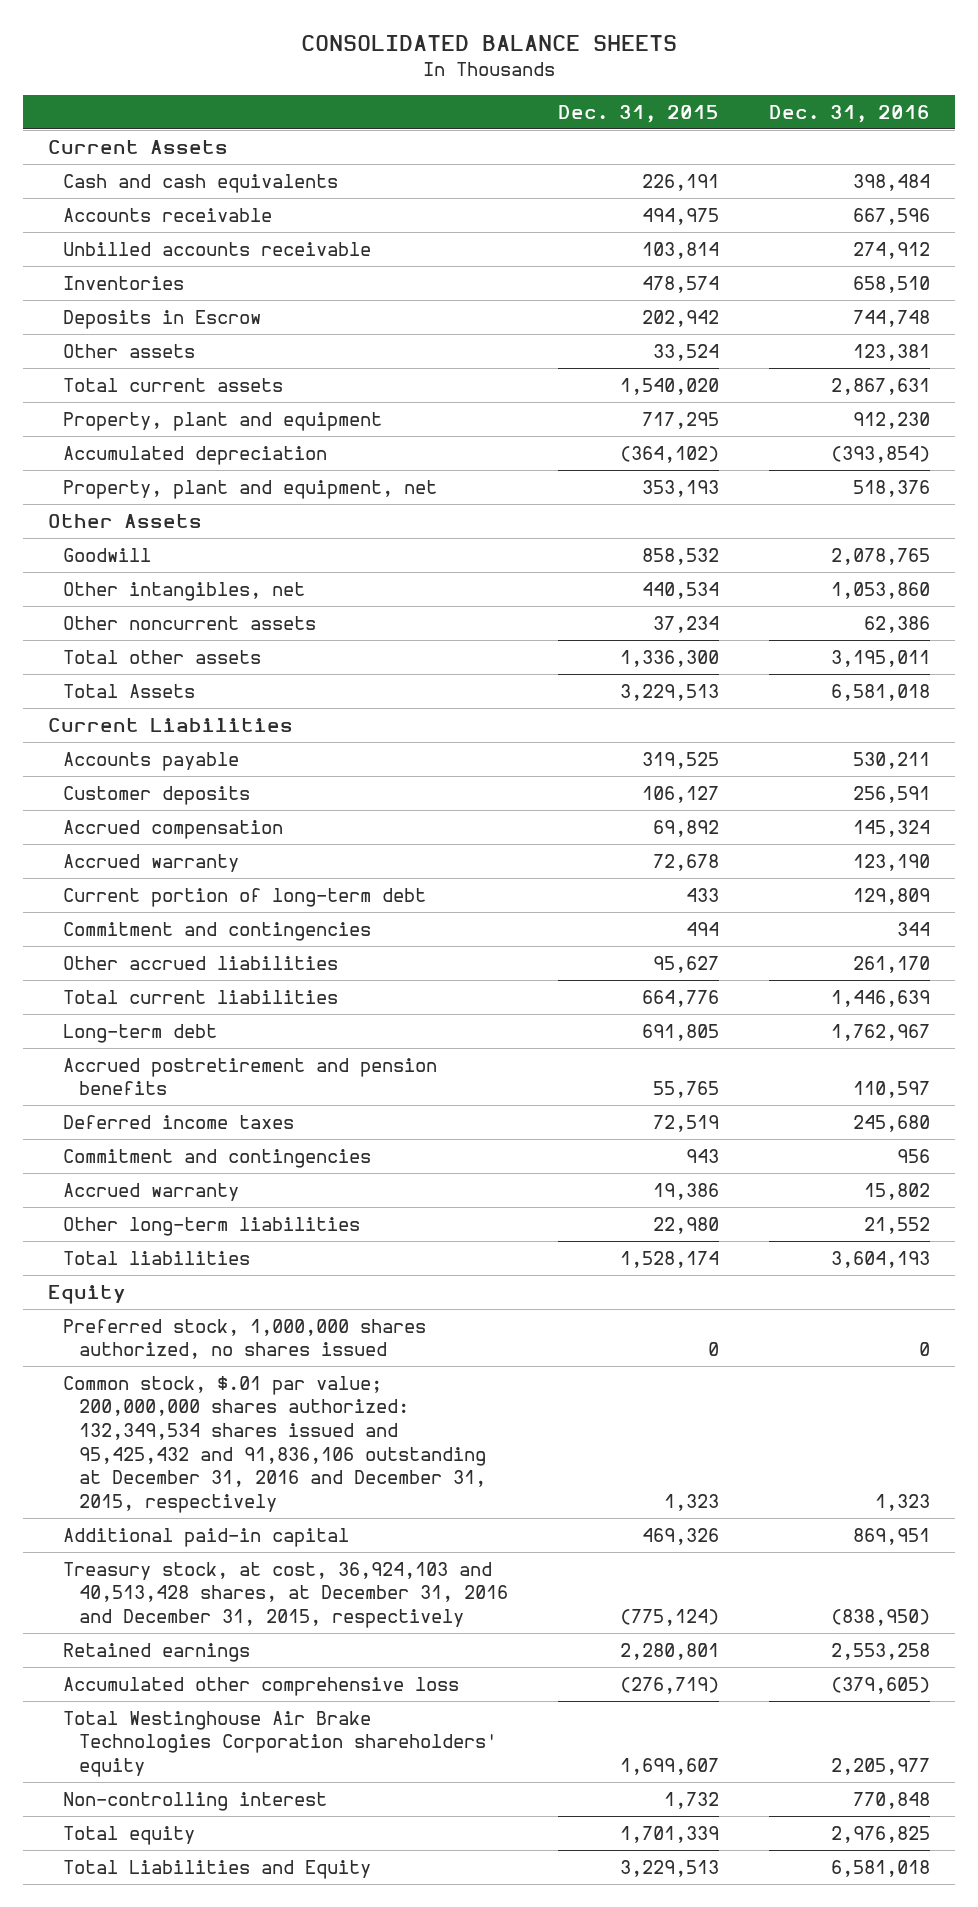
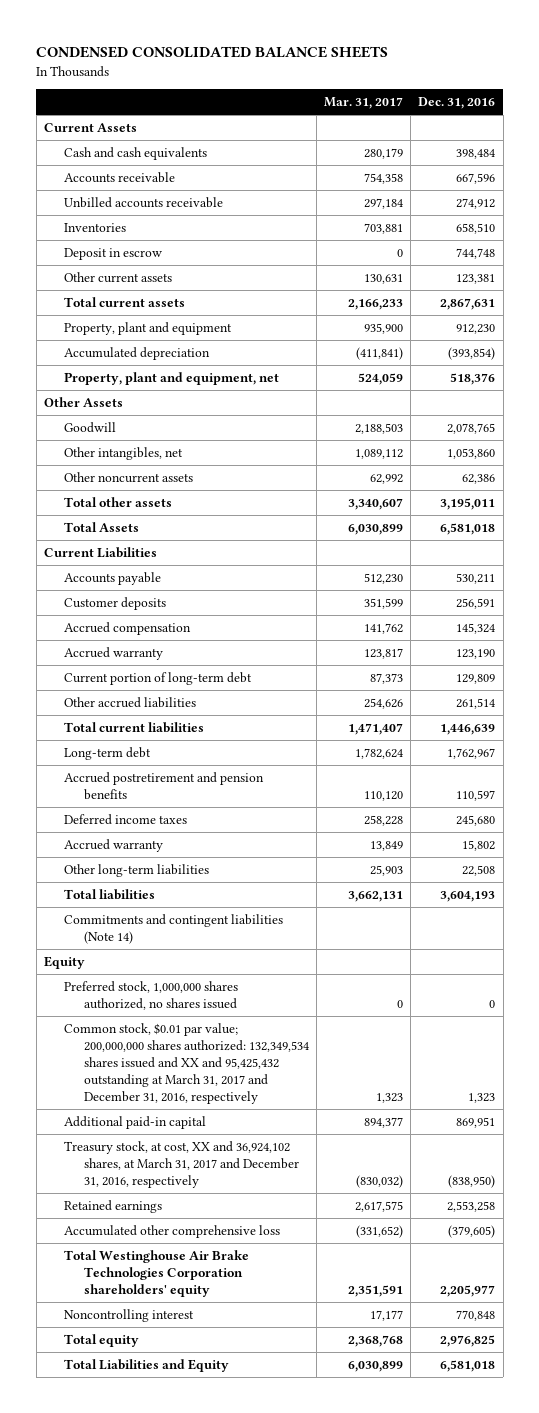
- CONSOLIDATED BALANCE SHEETS
+ CONDENSED CONSOLIDATED BALANCE SHEETS
- | Dec. 31, 2015 | Dec. 31, 2016
+ | Mar. 31, 2017 | Dec. 31, 2016
- Deposits in Escrow | 202,942 | 744,748
- Other assets | 33,524 | 123,381
+ Deposit in escrow | 0 | 744,748
+ Other current assets | 130,631 | 123,381
- Commitment and contingencies | 494 | 344
- Other accrued liabilities | 95,627 | 261,170
+ Other accrued liabilities | 254,626 | 261,514
- Commitment and contingencies | 943 | 956
- Other long-term liabilities | 22,980 | 21,552
+ Other long-term liabilities | 25,903 | 22,508
+ Commitments and contingent liabilities (Note 14)
- Common stock, $.01 par value; 200,000,000 shares authorized: 132,349,534 shares issued and 95,425,432 and 91,836,106 outstanding at December 31, 2016 and December 31, 2015, respectively | 1,323 | 1,323
+ Common stock, $0.01 par value; 200,000,000 shares authorized: 132,349,534 shares issued and XX and 95,425,432 outstanding at March 31, 2017 and December 31, 2016, respectively | 1,323 | 1,323
- Treasury stock, at cost, 36,924,103 and 40,513,428 shares, at December 31, 2016 and December 31, 2015, respectively | (775,124) | (838,950)
+ Treasury stock, at cost, XX and 36,924,102 shares, at March 31, 2017 and December 31, 2016, respectively | (830,032) | (838,950)
- Non-controlling interest | 1,732 | 770,848
+ Noncontrolling interest | 17,177 | 770,848

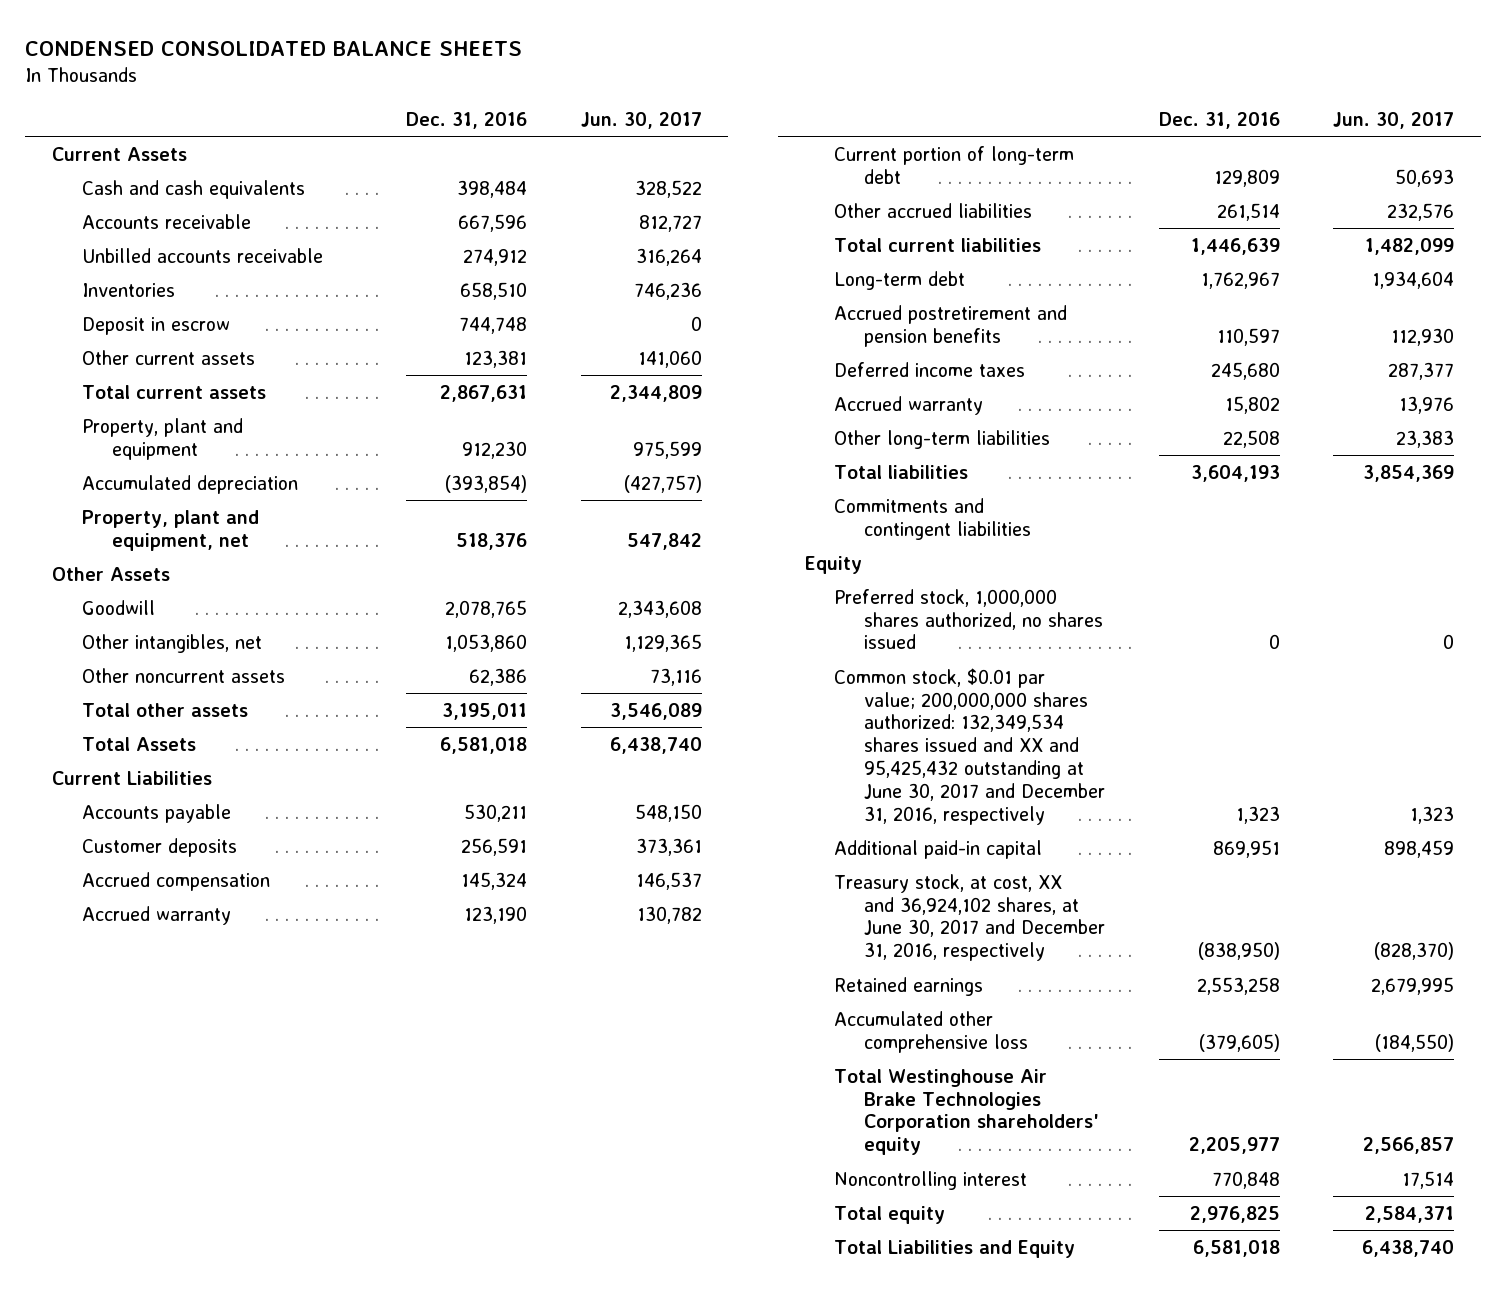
- | Mar. 31, 2017 | Dec. 31, 2016
+ | Dec. 31, 2016 | Jun. 30, 2017
- Commitments and contingent liabilities (Note 14)
+ Commitments and contingent liabilities
- Common stock, $0.01 par value; 200,000,000 shares authorized: 132,349,534 shares issued and XX and 95,425,432 outstanding at March 31, 2017 and December 31, 2016, respectively | 1,323 | 1,323
+ Common stock, $0.01 par value; 200,000,000 shares authorized: 132,349,534 shares issued and XX and 95,425,432 outstanding at June 30, 2017 and December 31, 2016, respectively | 1,323 | 1,323
- Treasury stock, at cost, XX and 36,924,102 shares, at March 31, 2017 and December 31, 2016, respectively | (830,032) | (838,950)
+ Treasury stock, at cost, XX and 36,924,102 shares, at June 30, 2017 and December 31, 2016, respectively | (838,950) | (828,370)

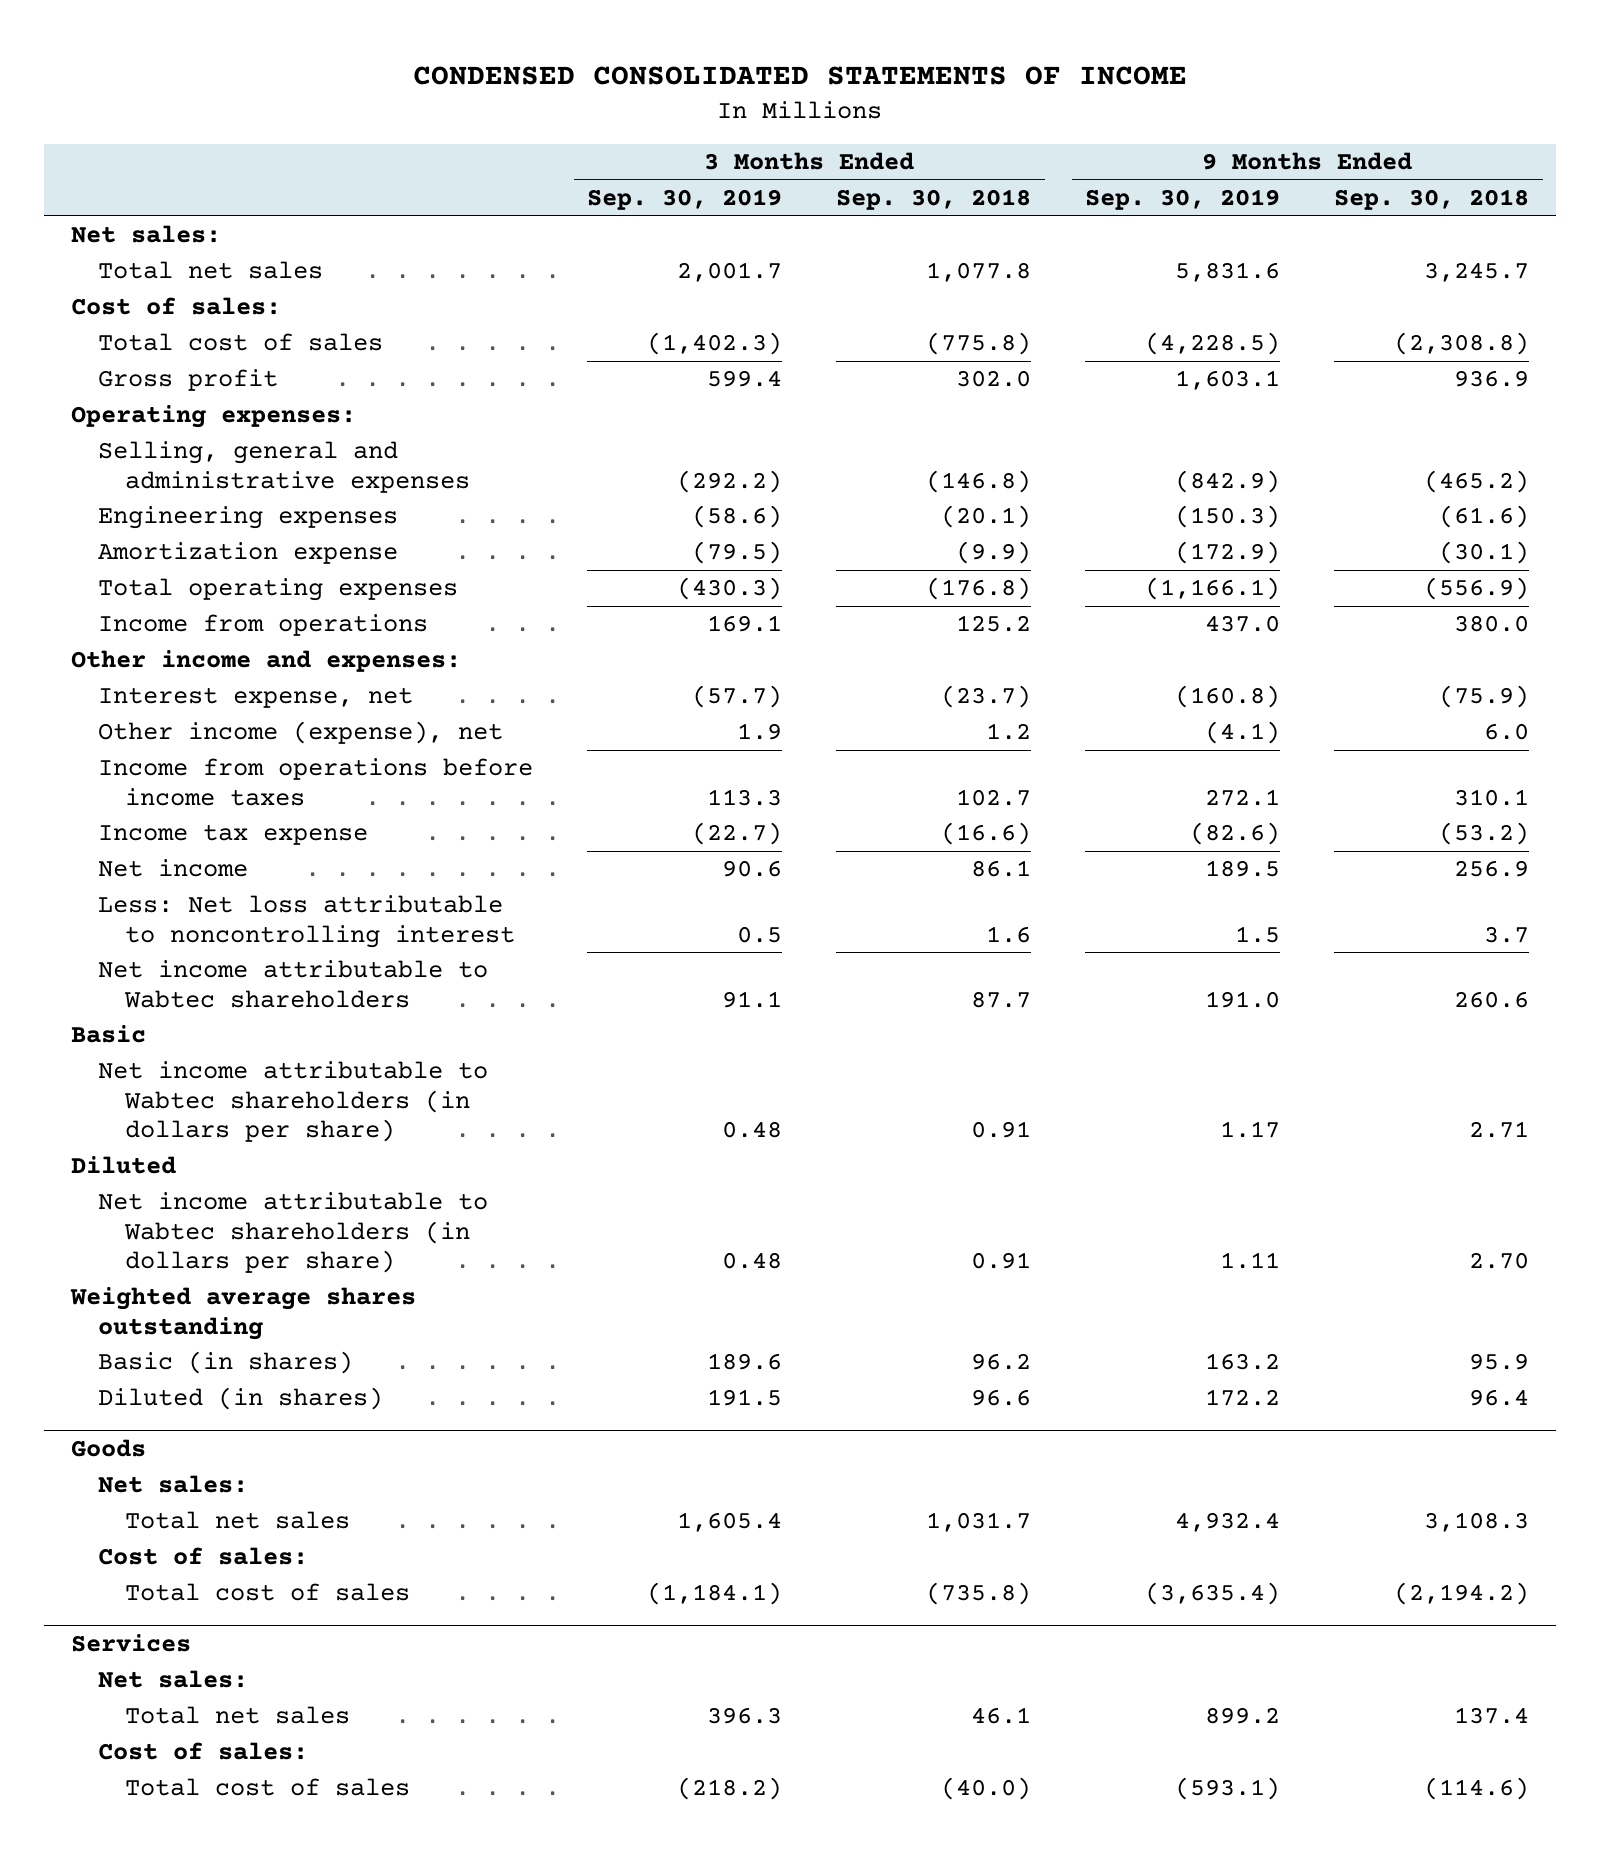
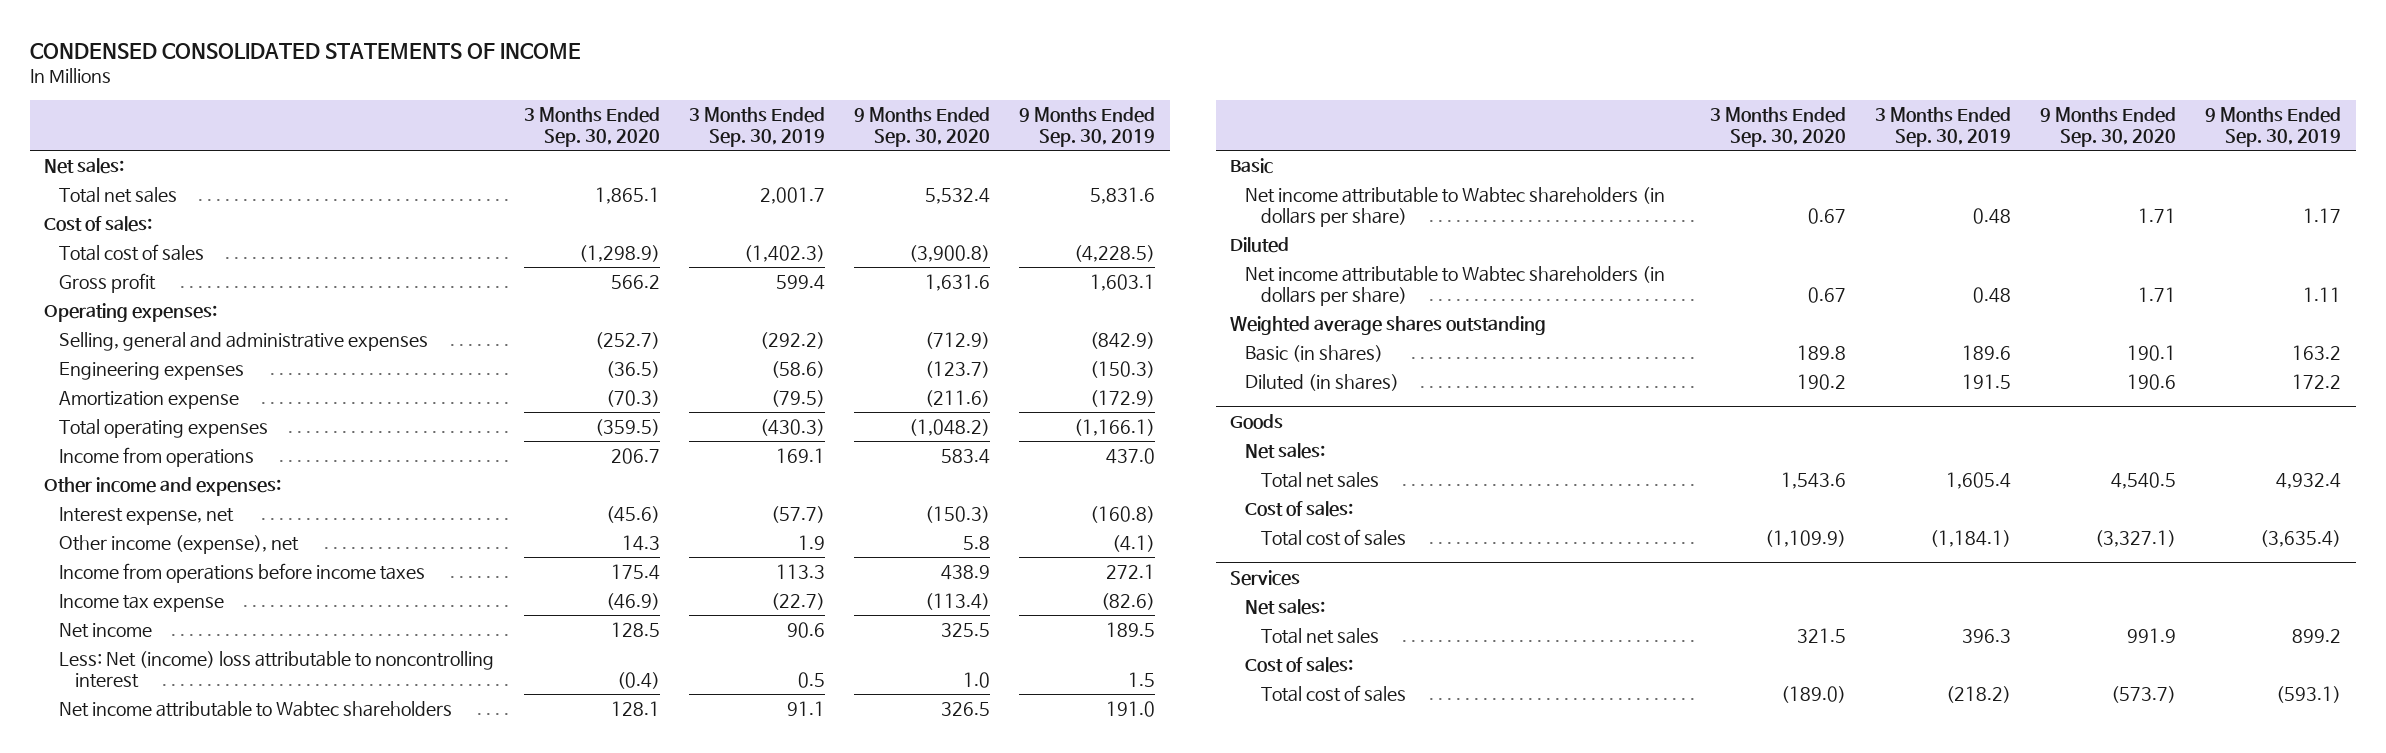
- | 3 Months Ended Sep. 30, 2019 | 3 Months Ended Sep. 30, 2018 | 9 Months Ended Sep. 30, 2019 | 9 Months Ended Sep. 30, 2018
+ | 3 Months Ended Sep. 30, 2020 | 3 Months Ended Sep. 30, 2019 | 9 Months Ended Sep. 30, 2020 | 9 Months Ended Sep. 30, 2019
- Less: Net loss attributable to noncontrolling interest | 0.5 | 1.6 | 1.5 | 3.7
+ Less: Net (income) loss attributable to noncontrolling interest | (0.4) | 0.5 | 1.0 | 1.5

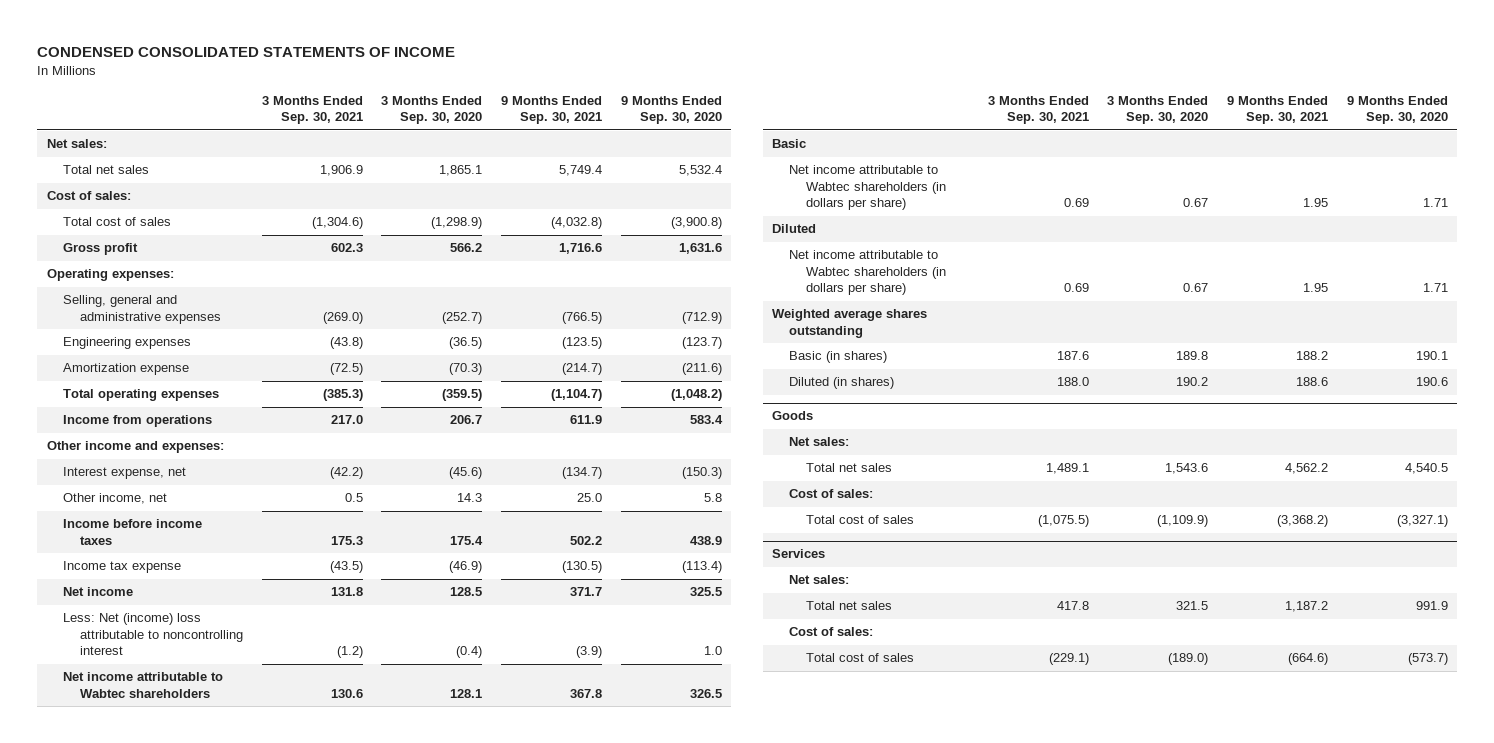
- | 3 Months Ended Sep. 30, 2020 | 3 Months Ended Sep. 30, 2019 | 9 Months Ended Sep. 30, 2020 | 9 Months Ended Sep. 30, 2019
+ | 3 Months Ended Sep. 30, 2021 | 3 Months Ended Sep. 30, 2020 | 9 Months Ended Sep. 30, 2021 | 9 Months Ended Sep. 30, 2020
- Other income (expense), net | 14.3 | 1.9 | 5.8 | (4.1)
- Income from operations before income taxes | 175.4 | 113.3 | 438.9 | 272.1
+ Other income, net | 0.5 | 14.3 | 25.0 | 5.8
+ Income before income taxes | 175.3 | 175.4 | 502.2 | 438.9

